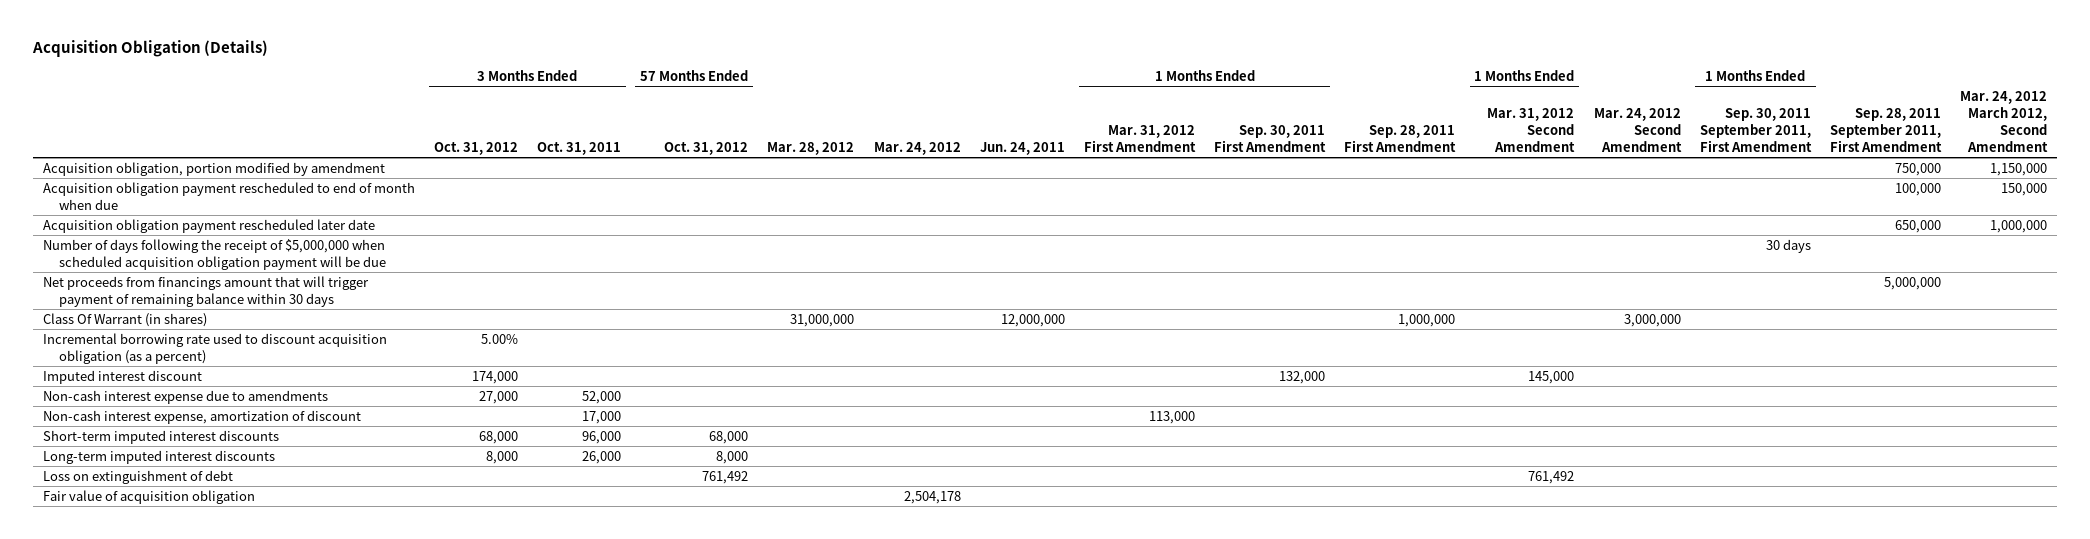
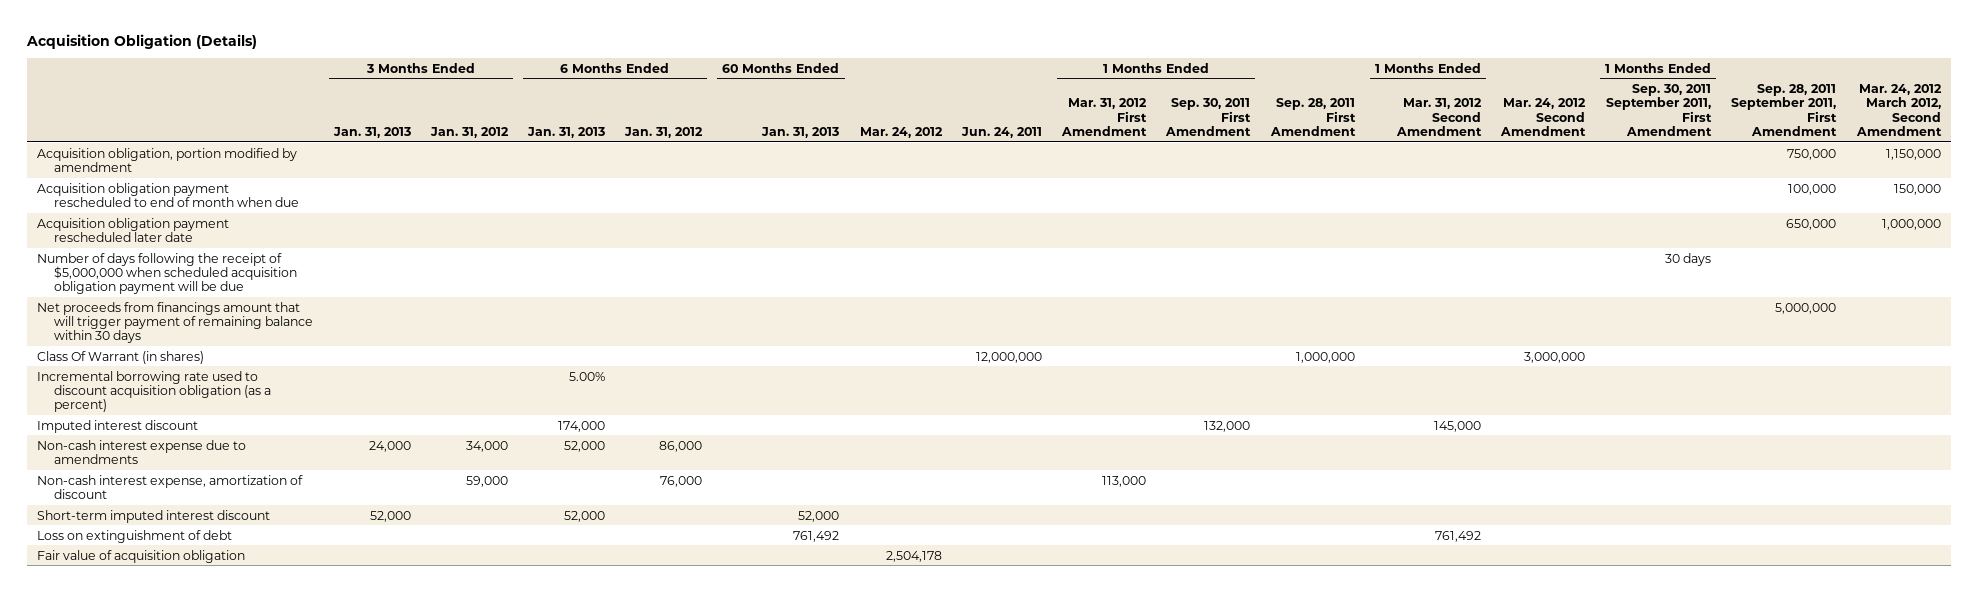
- | 3 Months Ended Oct. 31, 2012 | 3 Months Ended Oct. 31, 2011 | 57 Months Ended Oct. 31, 2012 | Mar. 28, 2012 | Mar. 24, 2012 | Jun. 24, 2011 | 1 Months Ended Mar. 31, 2012 First Amendment | 1 Months Ended Sep. 30, 2011 First Amendment | Sep. 28, 2011 First Amendment | 1 Months Ended Mar. 31, 2012 Second Amendment | Mar. 24, 2012 Second Amendment | 1 Months Ended Sep. 30, 2011 September 2011, First Amendment | Sep. 28, 2011 September 2011, First Amendment | Mar. 24, 2012 March 2012, Second Amendment
+ | 3 Months Ended Jan. 31, 2013 | 3 Months Ended Jan. 31, 2012 | 6 Months Ended Jan. 31, 2013 | 6 Months Ended Jan. 31, 2012 | 60 Months Ended Jan. 31, 2013 | Mar. 24, 2012 | Jun. 24, 2011 | 1 Months Ended Mar. 31, 2012 First Amendment | 1 Months Ended Sep. 30, 2011 First Amendment | Sep. 28, 2011 First Amendment | 1 Months Ended Mar. 31, 2012 Second Amendment | Mar. 24, 2012 Second Amendment | 1 Months Ended Sep. 30, 2011 September 2011, First Amendment | Sep. 28, 2011 September 2011, First Amendment | Mar. 24, 2012 March 2012, Second Amendment
- Short-term imputed interest discounts | 68,000 | 96,000 | 68,000 | | | | | | | | | | |
- Long-term imputed interest discounts | 8,000 | 26,000 | 8,000 | | | | | | | | | | |
+ Short-term imputed interest discount | 52,000 | | 52,000 | | 52,000 | | | | | | | | | |

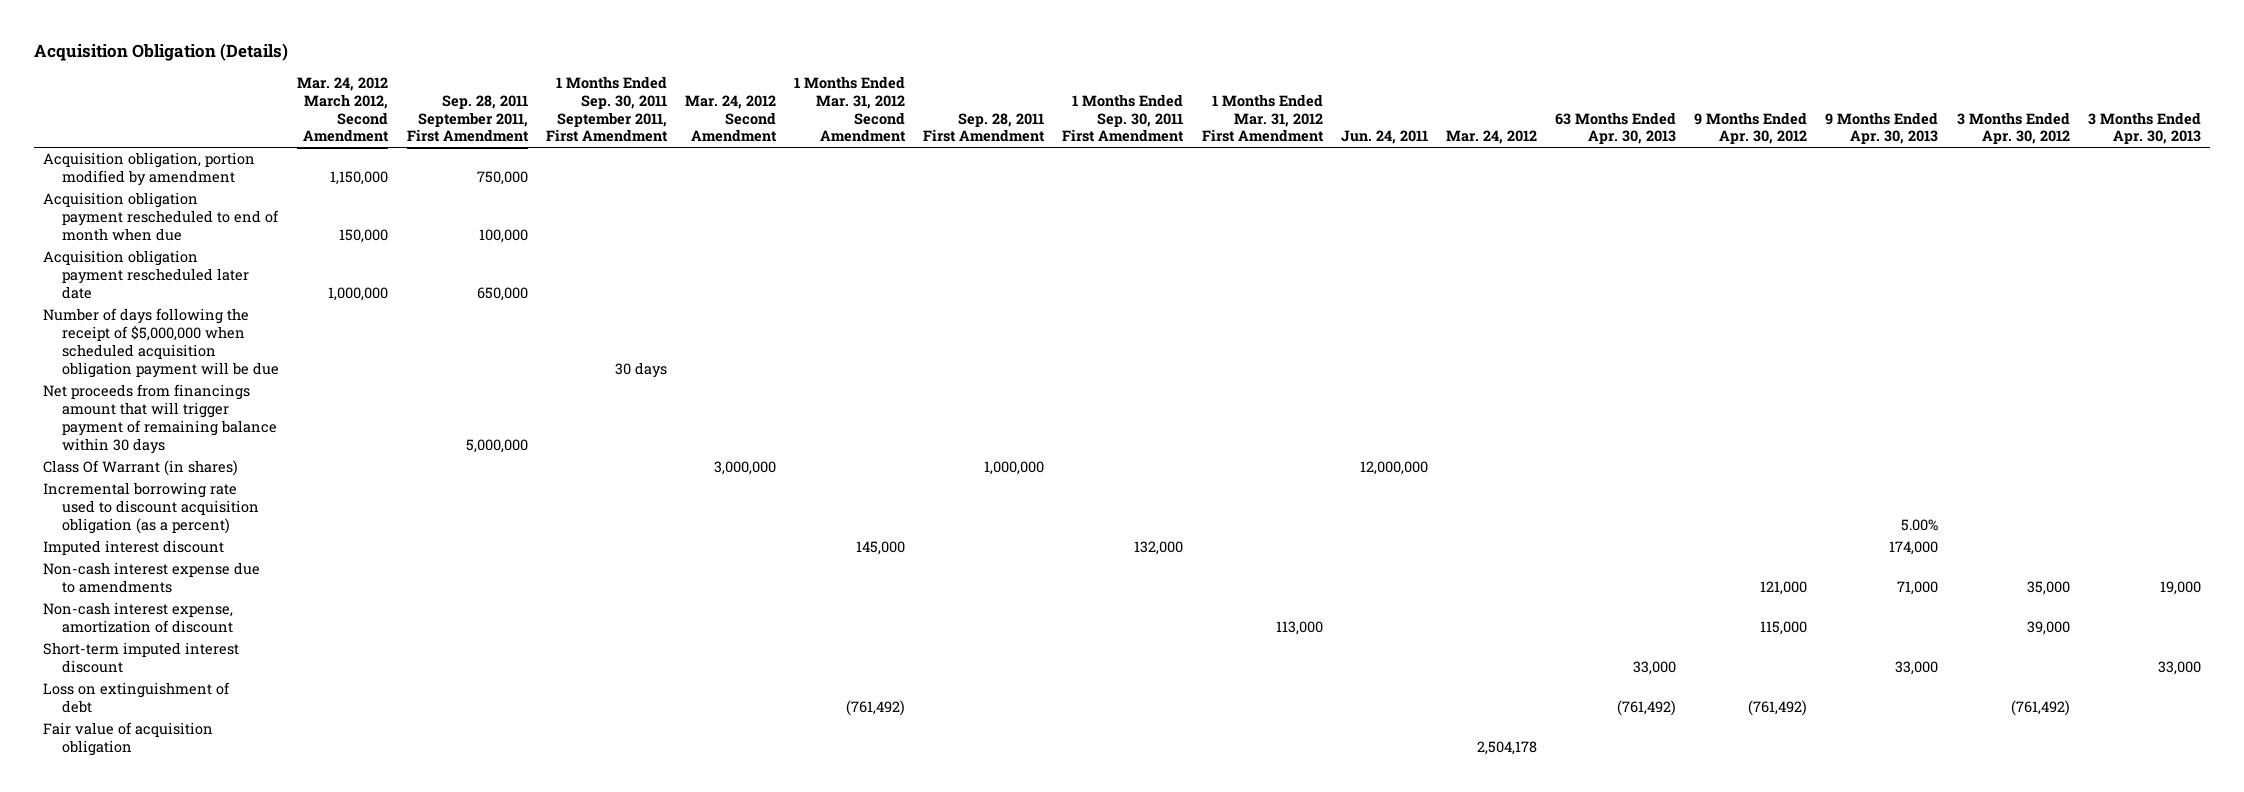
- | 3 Months Ended Jan. 31, 2013 | 3 Months Ended Jan. 31, 2012 | 6 Months Ended Jan. 31, 2013 | 6 Months Ended Jan. 31, 2012 | 60 Months Ended Jan. 31, 2013 | Mar. 24, 2012 | Jun. 24, 2011 | 1 Months Ended Mar. 31, 2012 First Amendment | 1 Months Ended Sep. 30, 2011 First Amendment | Sep. 28, 2011 First Amendment | 1 Months Ended Mar. 31, 2012 Second Amendment | Mar. 24, 2012 Second Amendment | 1 Months Ended Sep. 30, 2011 September 2011, First Amendment | Sep. 28, 2011 September 2011, First Amendment | Mar. 24, 2012 March 2012, Second Amendment
+ | Mar. 24, 2012 March 2012, Second Amendment | Sep. 28, 2011 September 2011, First Amendment | 1 Months Ended Sep. 30, 2011 September 2011, First Amendment | Mar. 24, 2012 Second Amendment | 1 Months Ended Mar. 31, 2012 Second Amendment | Sep. 28, 2011 First Amendment | 1 Months Ended Sep. 30, 2011 First Amendment | 1 Months Ended Mar. 31, 2012 First Amendment | Jun. 24, 2011 | Mar. 24, 2012 | 63 Months Ended Apr. 30, 2013 | 9 Months Ended Apr. 30, 2012 | 9 Months Ended Apr. 30, 2013 | 3 Months Ended Apr. 30, 2012 | 3 Months Ended Apr. 30, 2013
- Loss on extinguishment of debt | | | | | 761,492 | | | | | | 761,492 | | | |
+ Loss on extinguishment of debt | | | | | (761,492) | | | | | | (761,492) | (761,492) | | (761,492) |

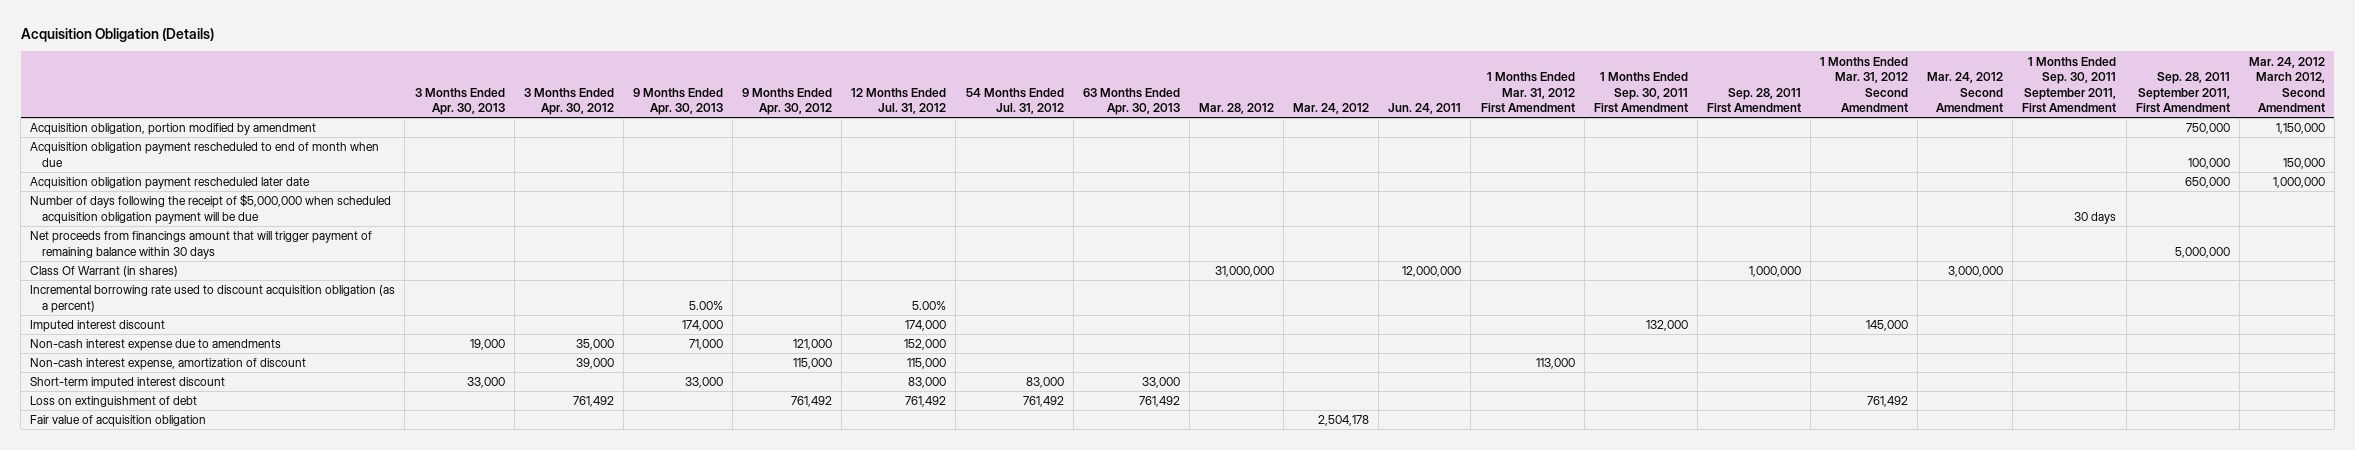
- | Mar. 24, 2012 March 2012, Second Amendment | Sep. 28, 2011 September 2011, First Amendment | 1 Months Ended Sep. 30, 2011 September 2011, First Amendment | Mar. 24, 2012 Second Amendment | 1 Months Ended Mar. 31, 2012 Second Amendment | Sep. 28, 2011 First Amendment | 1 Months Ended Sep. 30, 2011 First Amendment | 1 Months Ended Mar. 31, 2012 First Amendment | Jun. 24, 2011 | Mar. 24, 2012 | 63 Months Ended Apr. 30, 2013 | 9 Months Ended Apr. 30, 2012 | 9 Months Ended Apr. 30, 2013 | 3 Months Ended Apr. 30, 2012 | 3 Months Ended Apr. 30, 2013
+ | 3 Months Ended Apr. 30, 2013 | 3 Months Ended Apr. 30, 2012 | 9 Months Ended Apr. 30, 2013 | 9 Months Ended Apr. 30, 2012 | 12 Months Ended Jul. 31, 2012 | 54 Months Ended Jul. 31, 2012 | 63 Months Ended Apr. 30, 2013 | Mar. 28, 2012 | Mar. 24, 2012 | Jun. 24, 2011 | 1 Months Ended Mar. 31, 2012 First Amendment | 1 Months Ended Sep. 30, 2011 First Amendment | Sep. 28, 2011 First Amendment | 1 Months Ended Mar. 31, 2012 Second Amendment | Mar. 24, 2012 Second Amendment | 1 Months Ended Sep. 30, 2011 September 2011, First Amendment | Sep. 28, 2011 September 2011, First Amendment | Mar. 24, 2012 March 2012, Second Amendment
- Loss on extinguishment of debt | | | | | (761,492) | | | | | | (761,492) | (761,492) | | (761,492) |
+ Loss on extinguishment of debt | | 761,492 | | 761,492 | 761,492 | 761,492 | 761,492 | | | | | | | 761,492 | | | |

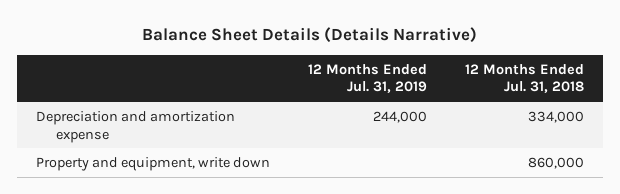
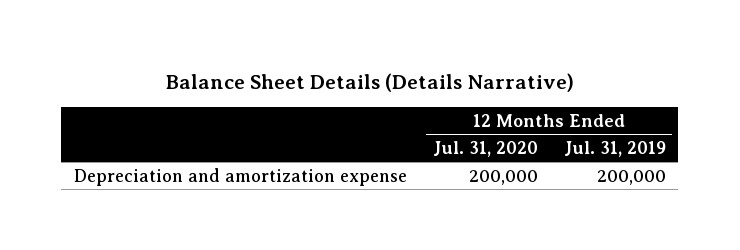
- | 12 Months Ended Jul. 31, 2019 | 12 Months Ended Jul. 31, 2018
+ | 12 Months Ended Jul. 31, 2020 | 12 Months Ended Jul. 31, 2019
- Depreciation and amortization expense | 244,000 | 334,000
- Property and equipment, write down | | 860,000
+ Depreciation and amortization expense | 200,000 | 200,000

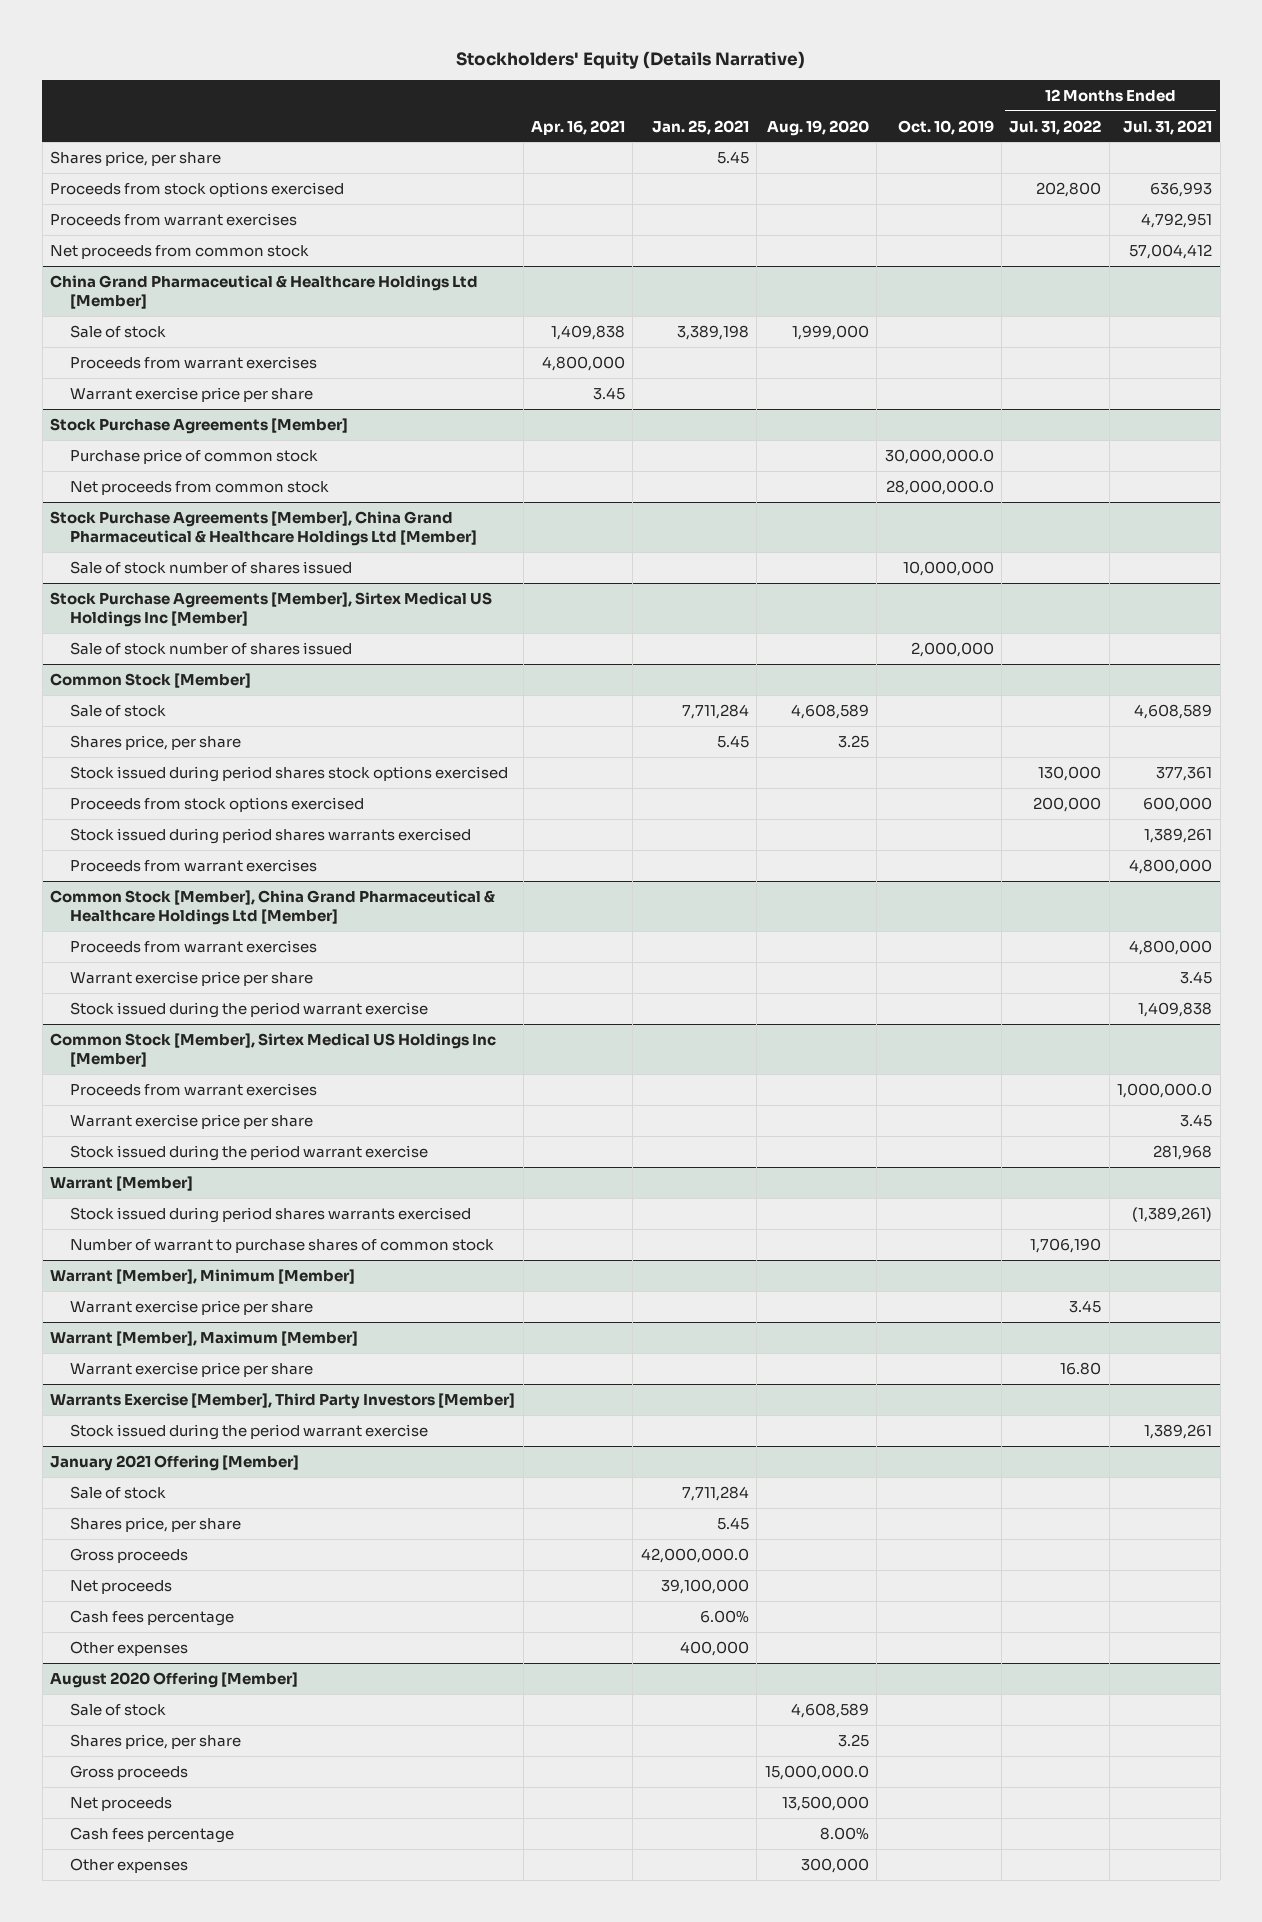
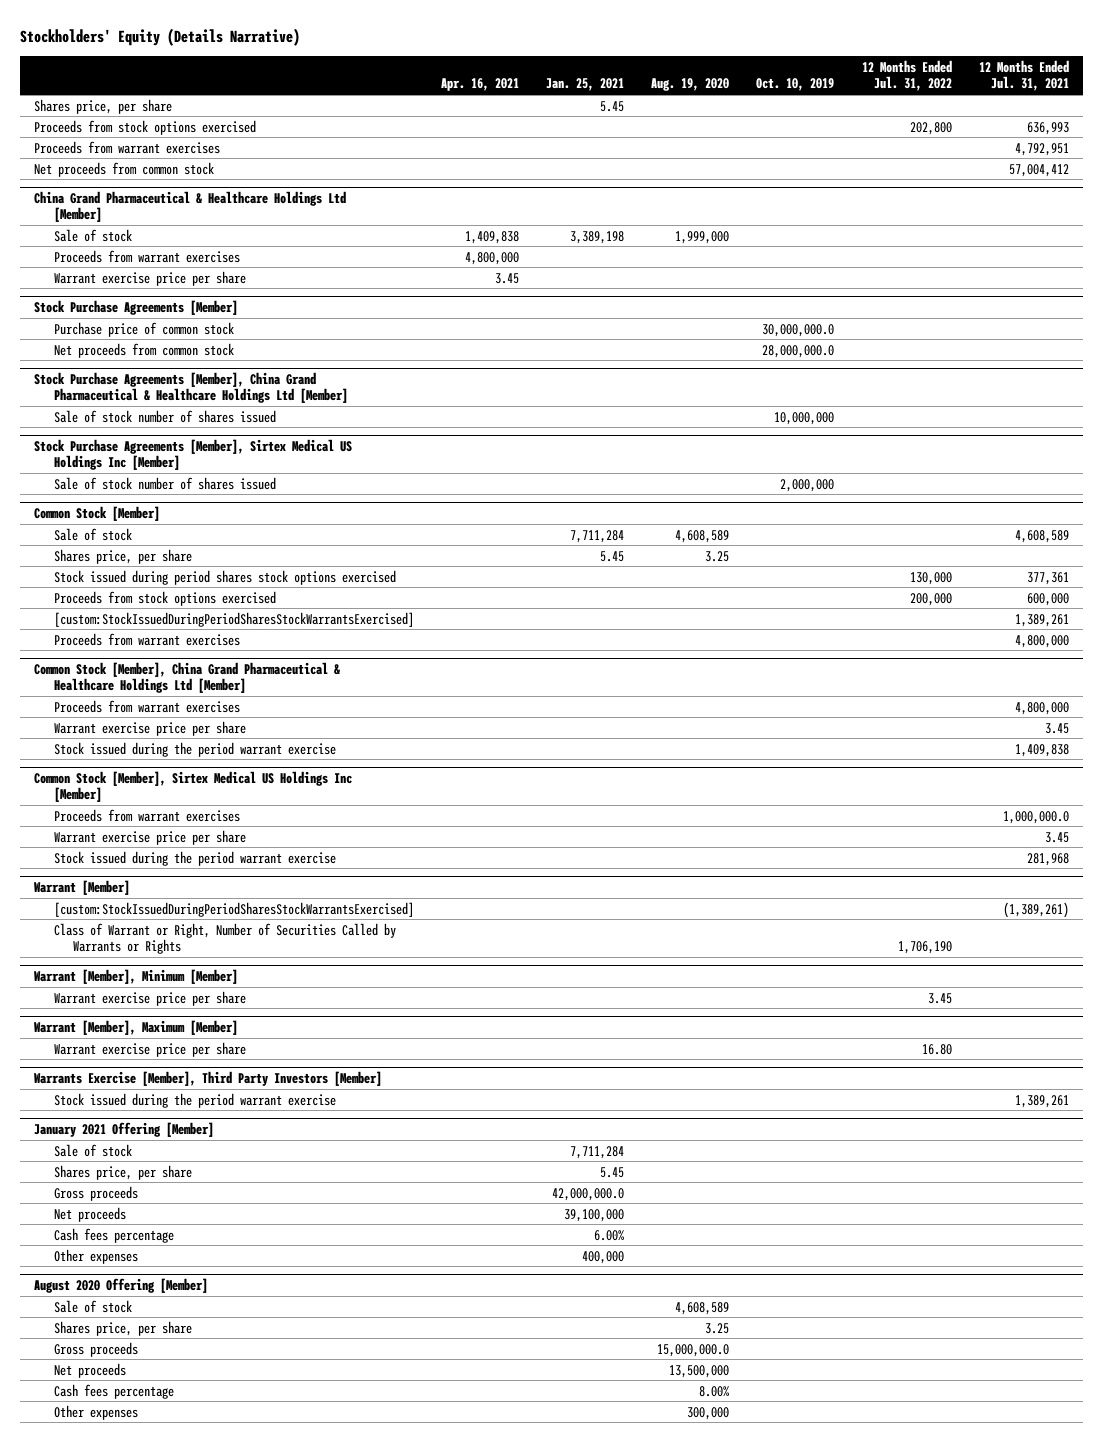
@ Common Stock [Member]
- Stock issued during period shares warrants exercised | | | | | | 1,389,261
+ [custom:StockIssuedDuringPeriodSharesStockWarrantsExercised] | | | | | | 1,389,261
@ Warrant [Member]
- Stock issued during period shares warrants exercised | | | | | | (1,389,261)
- Number of warrant to purchase shares of common stock | | | | | 1,706,190 |
+ [custom:StockIssuedDuringPeriodSharesStockWarrantsExercised] | | | | | | (1,389,261)
+ Class of Warrant or Right, Number of Securities Called by Warrants or Rights | | | | | 1,706,190 |

